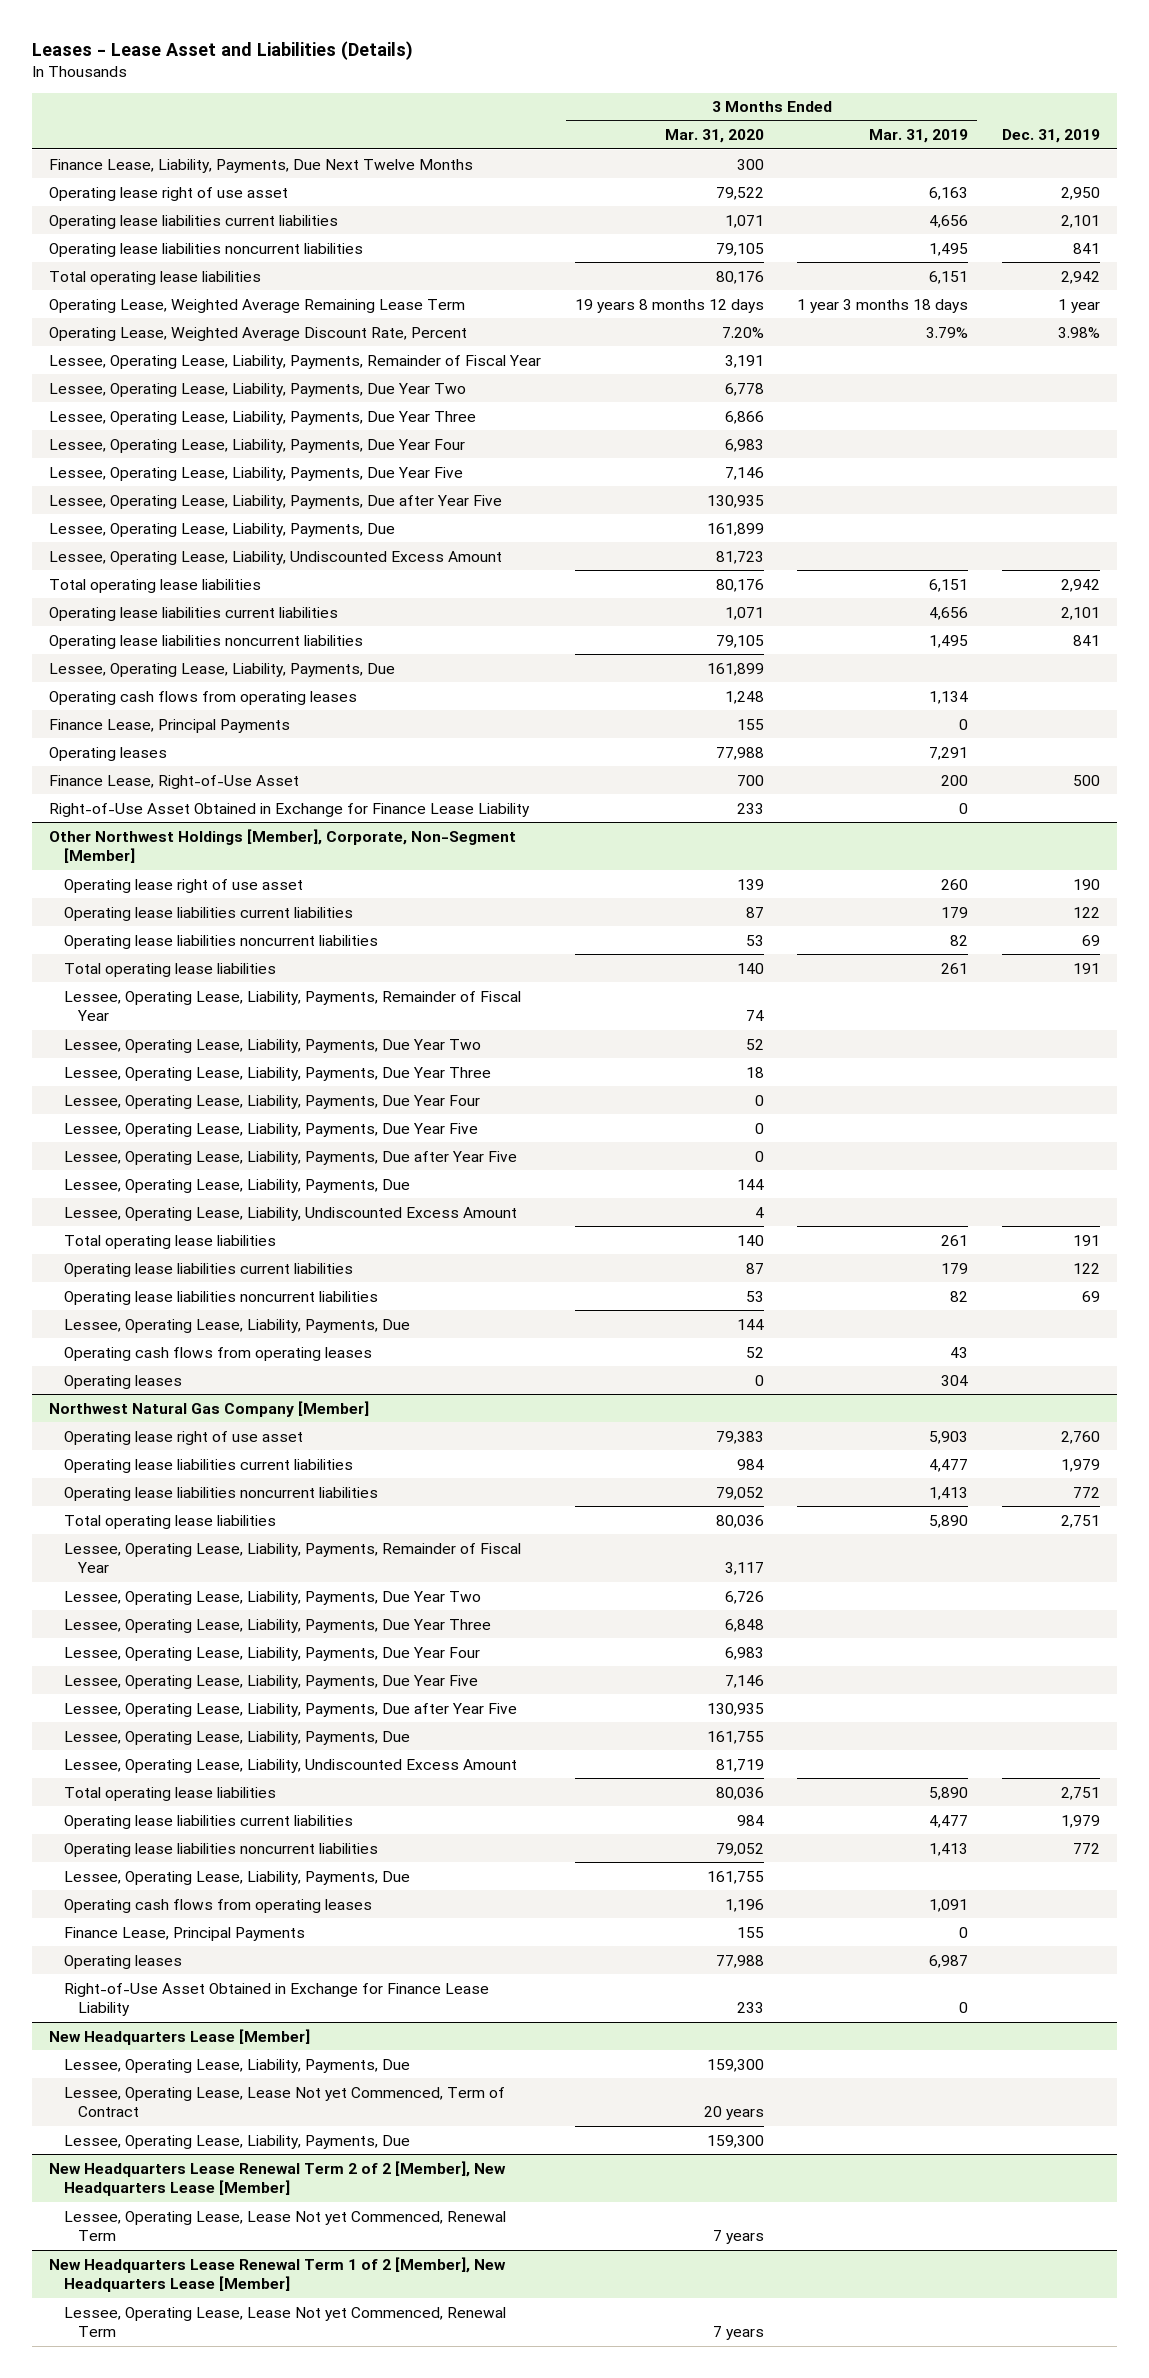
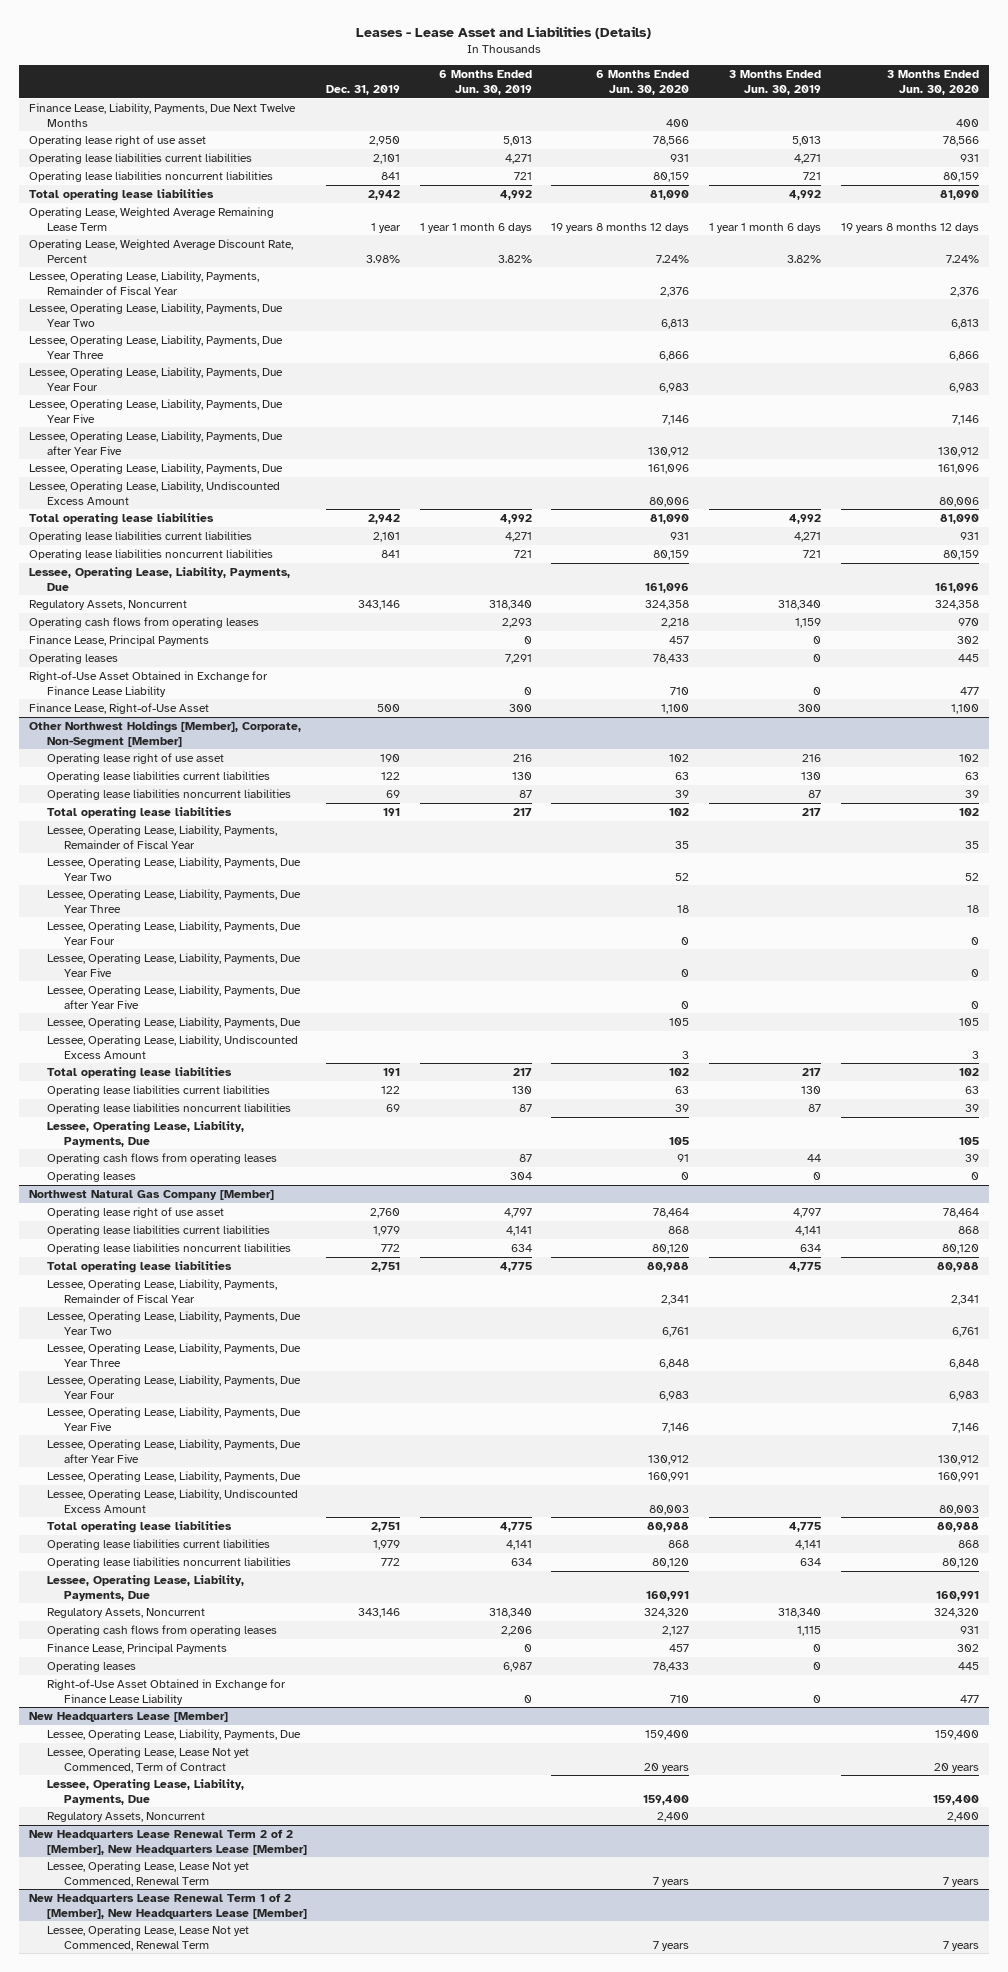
- | 3 Months Ended Mar. 31, 2020 | 3 Months Ended Mar. 31, 2019 | Dec. 31, 2019
+ | Dec. 31, 2019 | 6 Months Ended Jun. 30, 2019 | 6 Months Ended Jun. 30, 2020 | 3 Months Ended Jun. 30, 2019 | 3 Months Ended Jun. 30, 2020
+ Regulatory Assets, Noncurrent | 343,146 | 318,340 | 324,358 | 318,340 | 324,358
moved down: Finance Lease, Right-of-Use Asset | 500 | 300 | 1,100 | 300 | 1,100
@ Northwest Natural Gas Company [Member]
+ Regulatory Assets, Noncurrent | 343,146 | 318,340 | 324,320 | 318,340 | 324,320
@ New Headquarters Lease [Member]
+ Regulatory Assets, Noncurrent | | | 2,400 | | 2,400

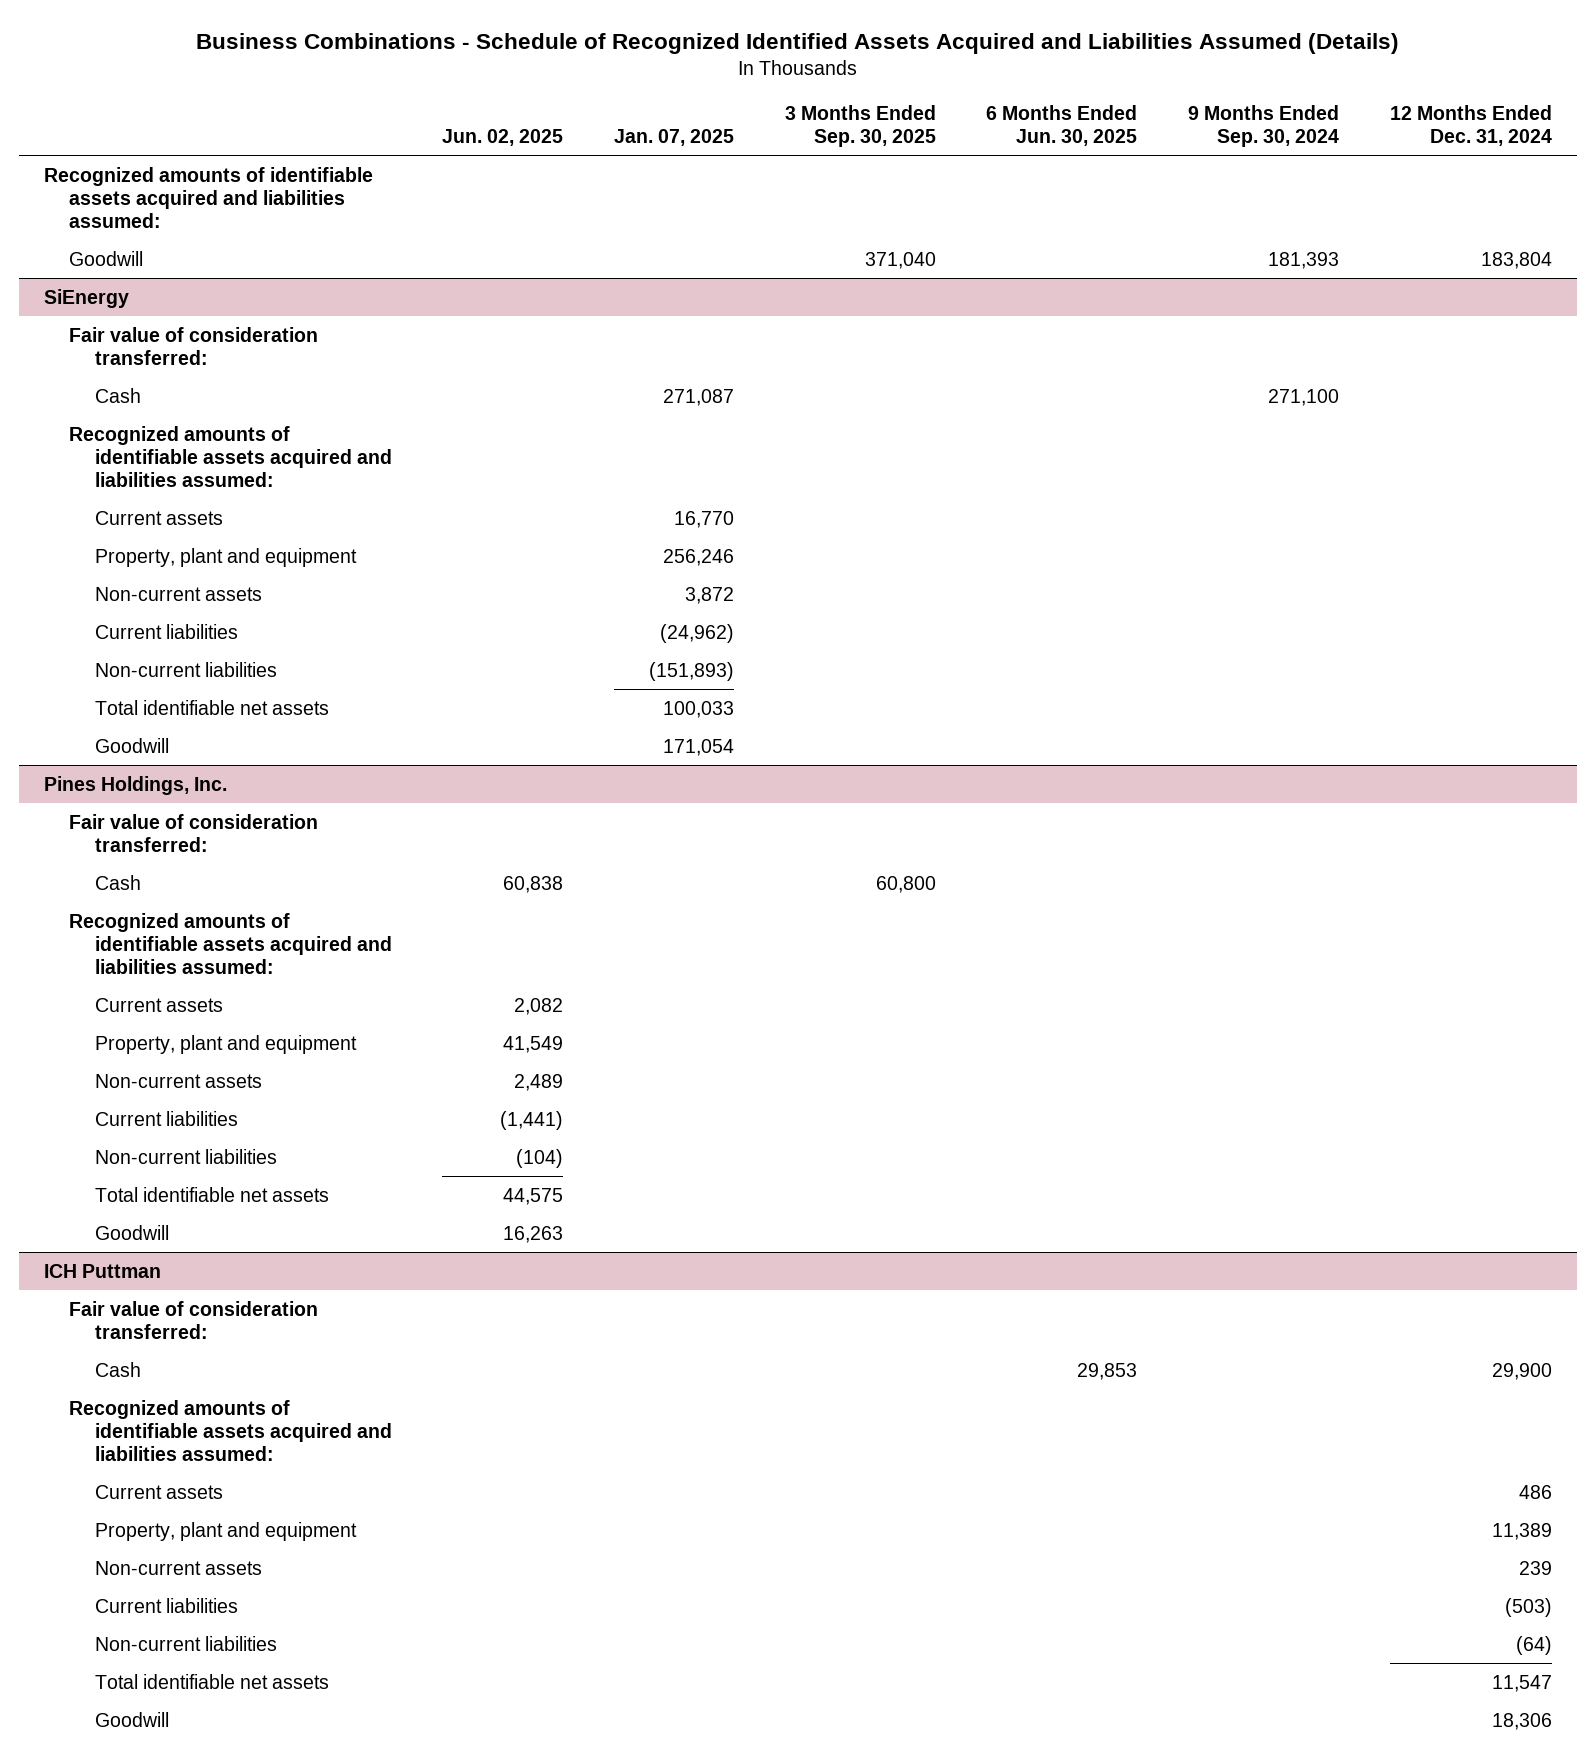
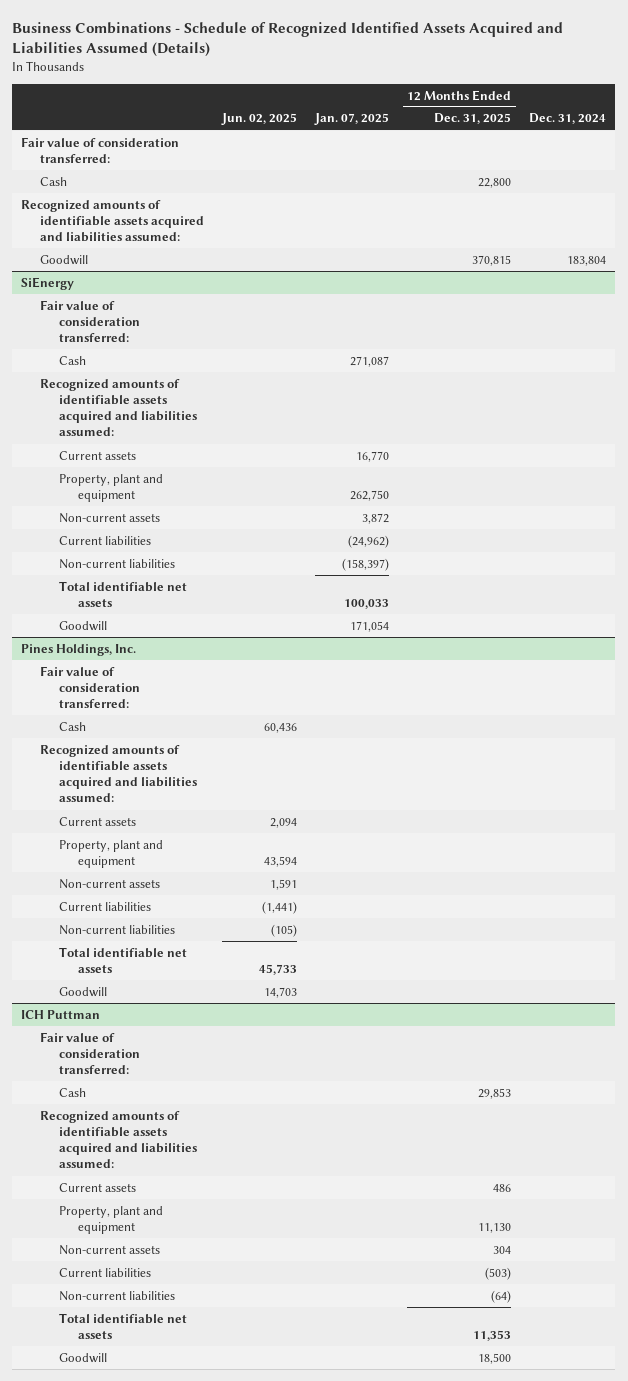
- | Jun. 02, 2025 | Jan. 07, 2025 | 3 Months Ended Sep. 30, 2025 | 6 Months Ended Jun. 30, 2025 | 9 Months Ended Sep. 30, 2024 | 12 Months Ended Dec. 31, 2024
+ | Jun. 02, 2025 | Jan. 07, 2025 | 12 Months Ended Dec. 31, 2025 | Dec. 31, 2024
+ Fair value of consideration transferred:
+ Cash | | | 22,800 |
@ SiEnergy
- Property, plant and equipment | | 256,246 | | | |
+ Property, plant and equipment | | 262,750 | |
- Non-current liabilities | | (151,893) | | | |
+ Non-current liabilities | | (158,397) | |
@ Pines Holdings, Inc.
- Cash | 60,838 | | 60,800 | | |
+ Cash | 60,436 | | |
- Current assets | 2,082 | | | | |
- Property, plant and equipment | 41,549 | | | | |
- Non-current assets | 2,489 | | | | |
+ Current assets | 2,094 | | |
+ Property, plant and equipment | 43,594 | | |
+ Non-current assets | 1,591 | | |
- Non-current liabilities | (104) | | | | |
- Total identifiable net assets | 44,575 | | | | |
- Goodwill | 16,263 | | | | |
+ Non-current liabilities | (105) | | |
+ Total identifiable net assets | 45,733 | | |
+ Goodwill | 14,703 | | |

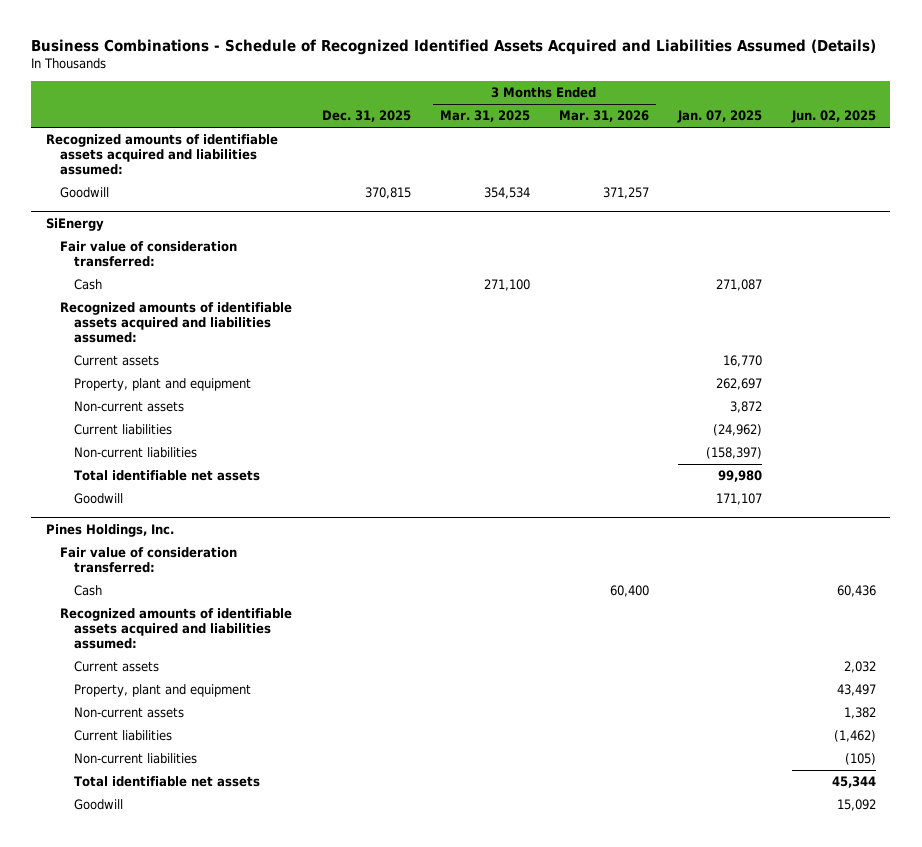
- | Jun. 02, 2025 | Jan. 07, 2025 | 12 Months Ended Dec. 31, 2025 | Dec. 31, 2024
+ | Dec. 31, 2025 | 3 Months Ended Mar. 31, 2025 | 3 Months Ended Mar. 31, 2026 | Jan. 07, 2025 | Jun. 02, 2025
- Fair value of consideration transferred:
- Cash | | | 22,800 |
@ SiEnergy
- Property, plant and equipment | | 262,750 | |
+ Property, plant and equipment | | | | 262,697 |
- Total identifiable net assets | | 100,033 | |
- Goodwill | | 171,054 | |
+ Total identifiable net assets | | | | 99,980 |
+ Goodwill | | | | 171,107 |
@ Pines Holdings, Inc.
- Current assets | 2,094 | | |
- Property, plant and equipment | 43,594 | | |
- Non-current assets | 1,591 | | |
- Current liabilities | (1,441) | | |
+ Current assets | | | | | 2,032
+ Property, plant and equipment | | | | | 43,497
+ Non-current assets | | | | | 1,382
+ Current liabilities | | | | | (1,462)
- Total identifiable net assets | 45,733 | | |
- Goodwill | 14,703 | | |
- ICH Puttman
- Fair value of consideration transferred:
- Cash | | | 29,853 |
- Recognized amounts of identifiable assets acquired and liabilities assumed:
- Current assets | | | 486 |
- Property, plant and equipment | | | 11,130 |
- Non-current assets | | | 304 |
- Current liabilities | | | (503) |
- Non-current liabilities | | | (64) |
- Total identifiable net assets | | | 11,353 |
- Goodwill | | | 18,500 |
@ Pines Holdings, Inc.
+ Total identifiable net assets | | | | | 45,344
+ Goodwill | | | | | 15,092

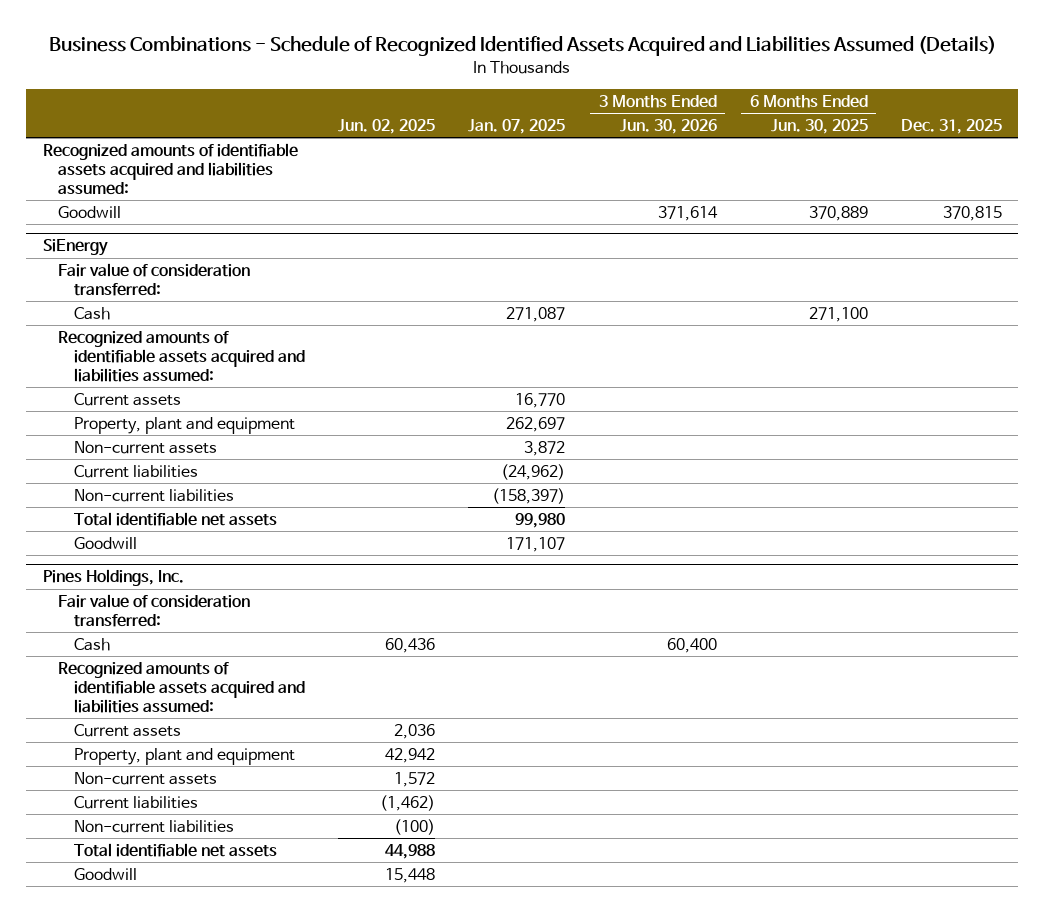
- | Dec. 31, 2025 | 3 Months Ended Mar. 31, 2025 | 3 Months Ended Mar. 31, 2026 | Jan. 07, 2025 | Jun. 02, 2025
+ | Jun. 02, 2025 | Jan. 07, 2025 | 3 Months Ended Jun. 30, 2026 | 6 Months Ended Jun. 30, 2025 | Dec. 31, 2025
@ Pines Holdings, Inc.
- Current assets | | | | | 2,032
- Property, plant and equipment | | | | | 43,497
- Non-current assets | | | | | 1,382
+ Current assets | 2,036 | | | |
+ Property, plant and equipment | 42,942 | | | |
+ Non-current assets | 1,572 | | | |
- Non-current liabilities | | | | | (105)
- Total identifiable net assets | | | | | 45,344
- Goodwill | | | | | 15,092
+ Non-current liabilities | (100) | | | |
+ Total identifiable net assets | 44,988 | | | |
+ Goodwill | 15,448 | | | |

